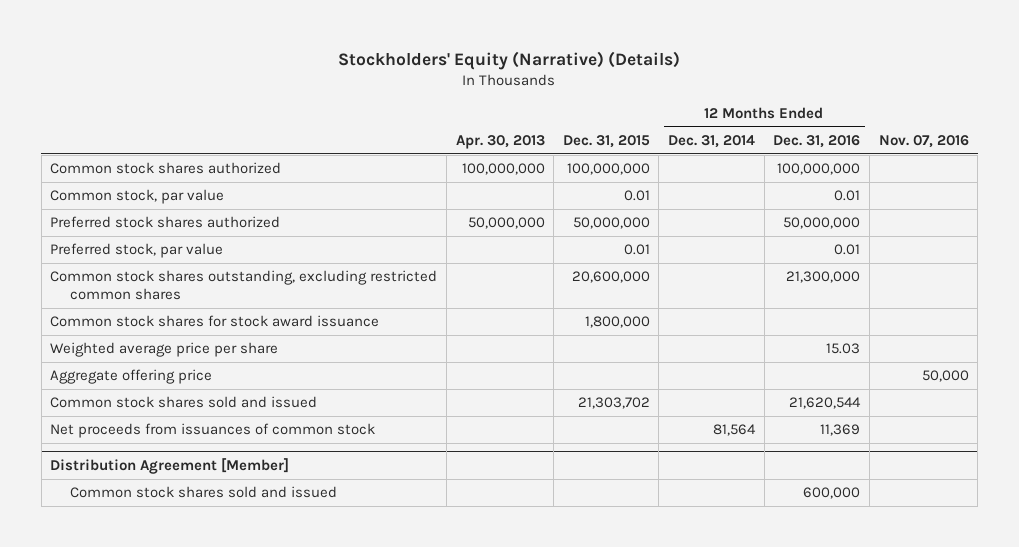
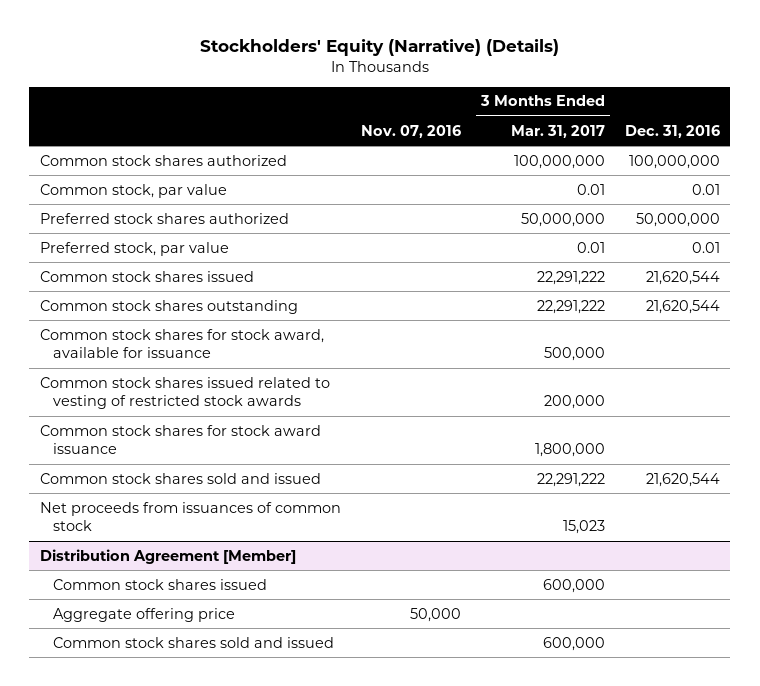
- | Apr. 30, 2013 | Dec. 31, 2015 | 12 Months Ended Dec. 31, 2014 | 12 Months Ended Dec. 31, 2016 | Nov. 07, 2016
+ | Nov. 07, 2016 | 3 Months Ended Mar. 31, 2017 | Dec. 31, 2016
- Common stock shares outstanding, excluding restricted common shares | | 20,600,000 | | 21,300,000 |
+ Common stock shares issued | | 22,291,222 | 21,620,544
+ Common stock shares outstanding | | 22,291,222 | 21,620,544
+ Common stock shares for stock award, available for issuance | | 500,000 |
+ Common stock shares issued related to vesting of restricted stock awards | | 200,000 |
- Weighted average price per share | | | | 15.03 |
- Aggregate offering price | | | | | 50,000
@ Distribution Agreement [Member]
+ Common stock shares issued | | 600,000 |
+ Aggregate offering price | 50,000 | |

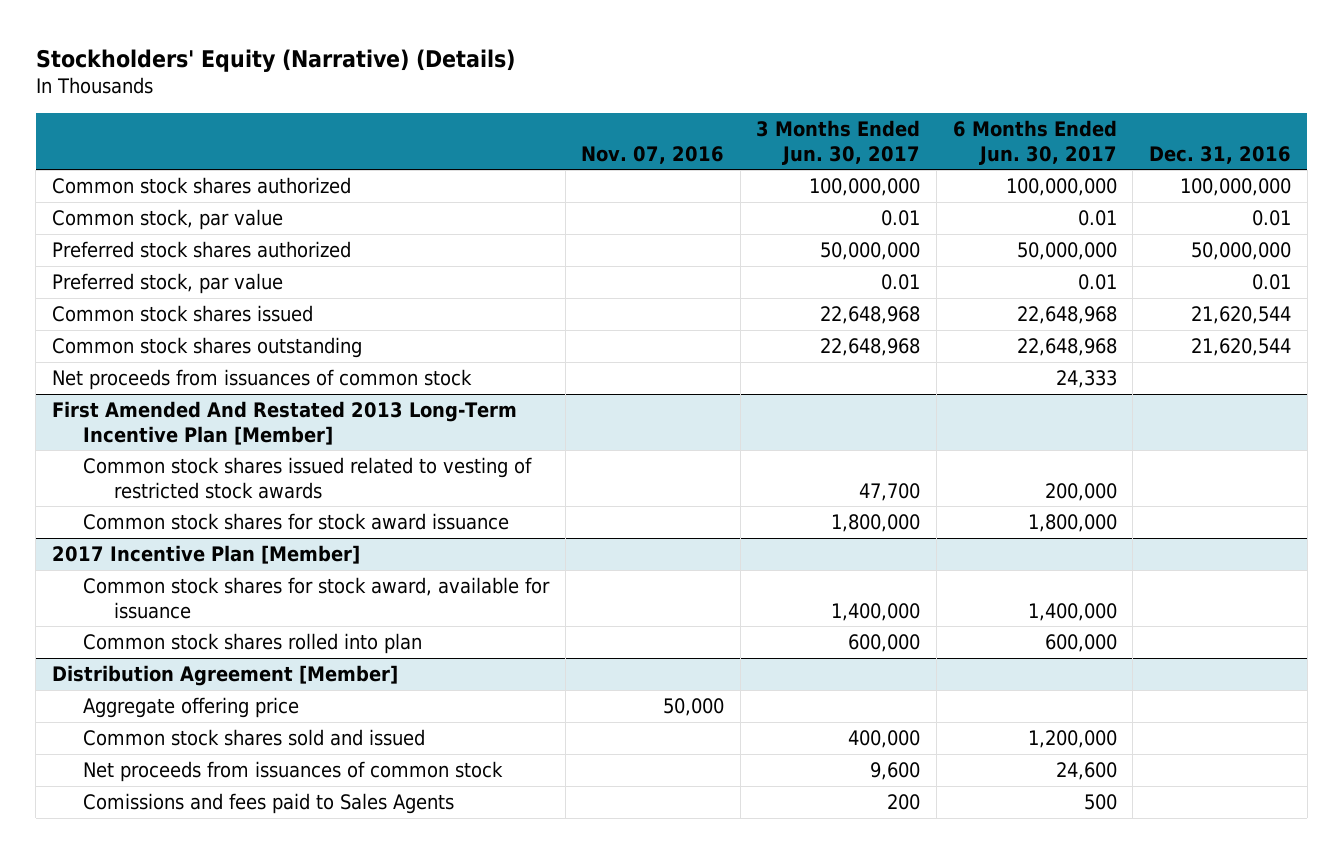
- | Nov. 07, 2016 | 3 Months Ended Mar. 31, 2017 | Dec. 31, 2016
+ | Nov. 07, 2016 | 3 Months Ended Jun. 30, 2017 | 6 Months Ended Jun. 30, 2017 | Dec. 31, 2016
- Common stock shares for stock award, available for issuance | | 500,000 |
- Common stock shares issued related to vesting of restricted stock awards | | 200,000 |
- Common stock shares for stock award issuance | | 1,800,000 |
- Common stock shares sold and issued | | 22,291,222 | 21,620,544
+ First Amended And Restated 2013 Long-Term Incentive Plan [Member]
+ Common stock shares issued related to vesting of restricted stock awards | | 47,700 | 200,000 |
+ Common stock shares for stock award issuance | | 1,800,000 | 1,800,000 |
+ 2017 Incentive Plan [Member]
+ Common stock shares for stock award, available for issuance | | 1,400,000 | 1,400,000 |
+ Common stock shares rolled into plan | | 600,000 | 600,000 |
@ Distribution Agreement [Member]
- Common stock shares issued | | 600,000 |
+ Net proceeds from issuances of common stock | | 9,600 | 24,600 |
+ Comissions and fees paid to Sales Agents | | 200 | 500 |

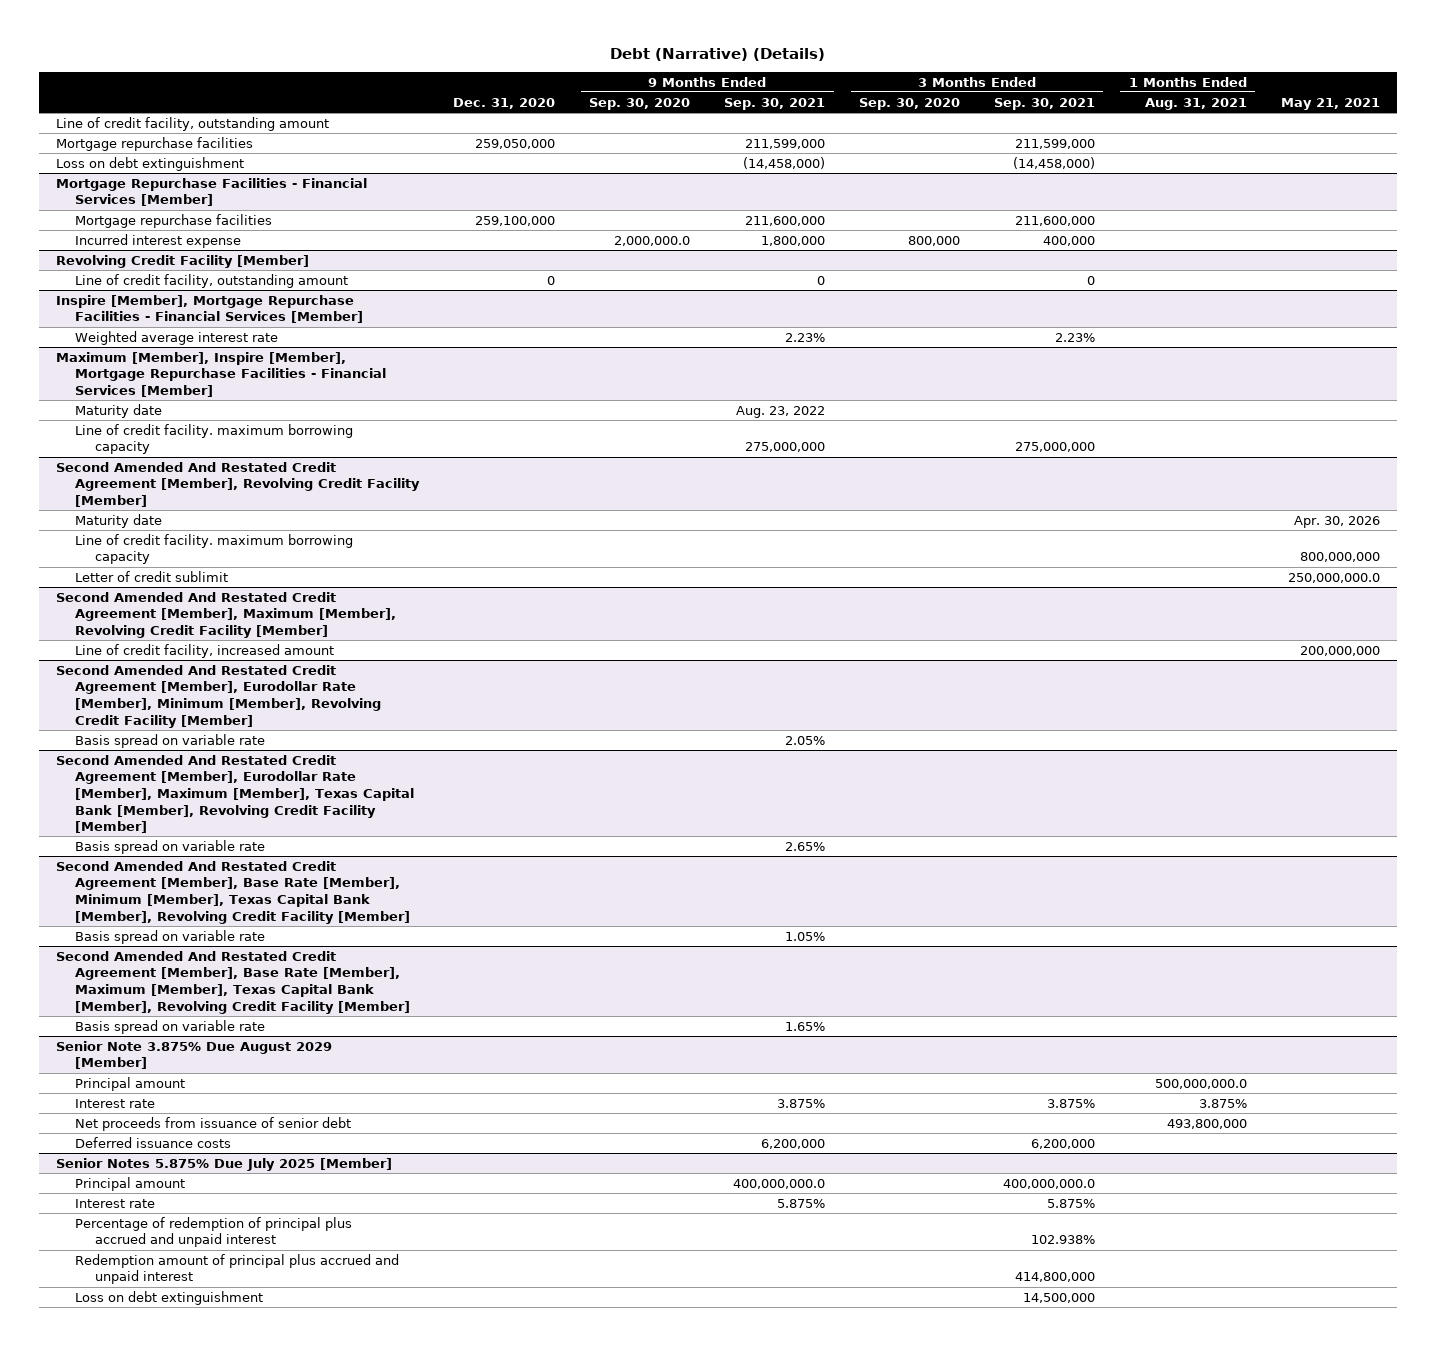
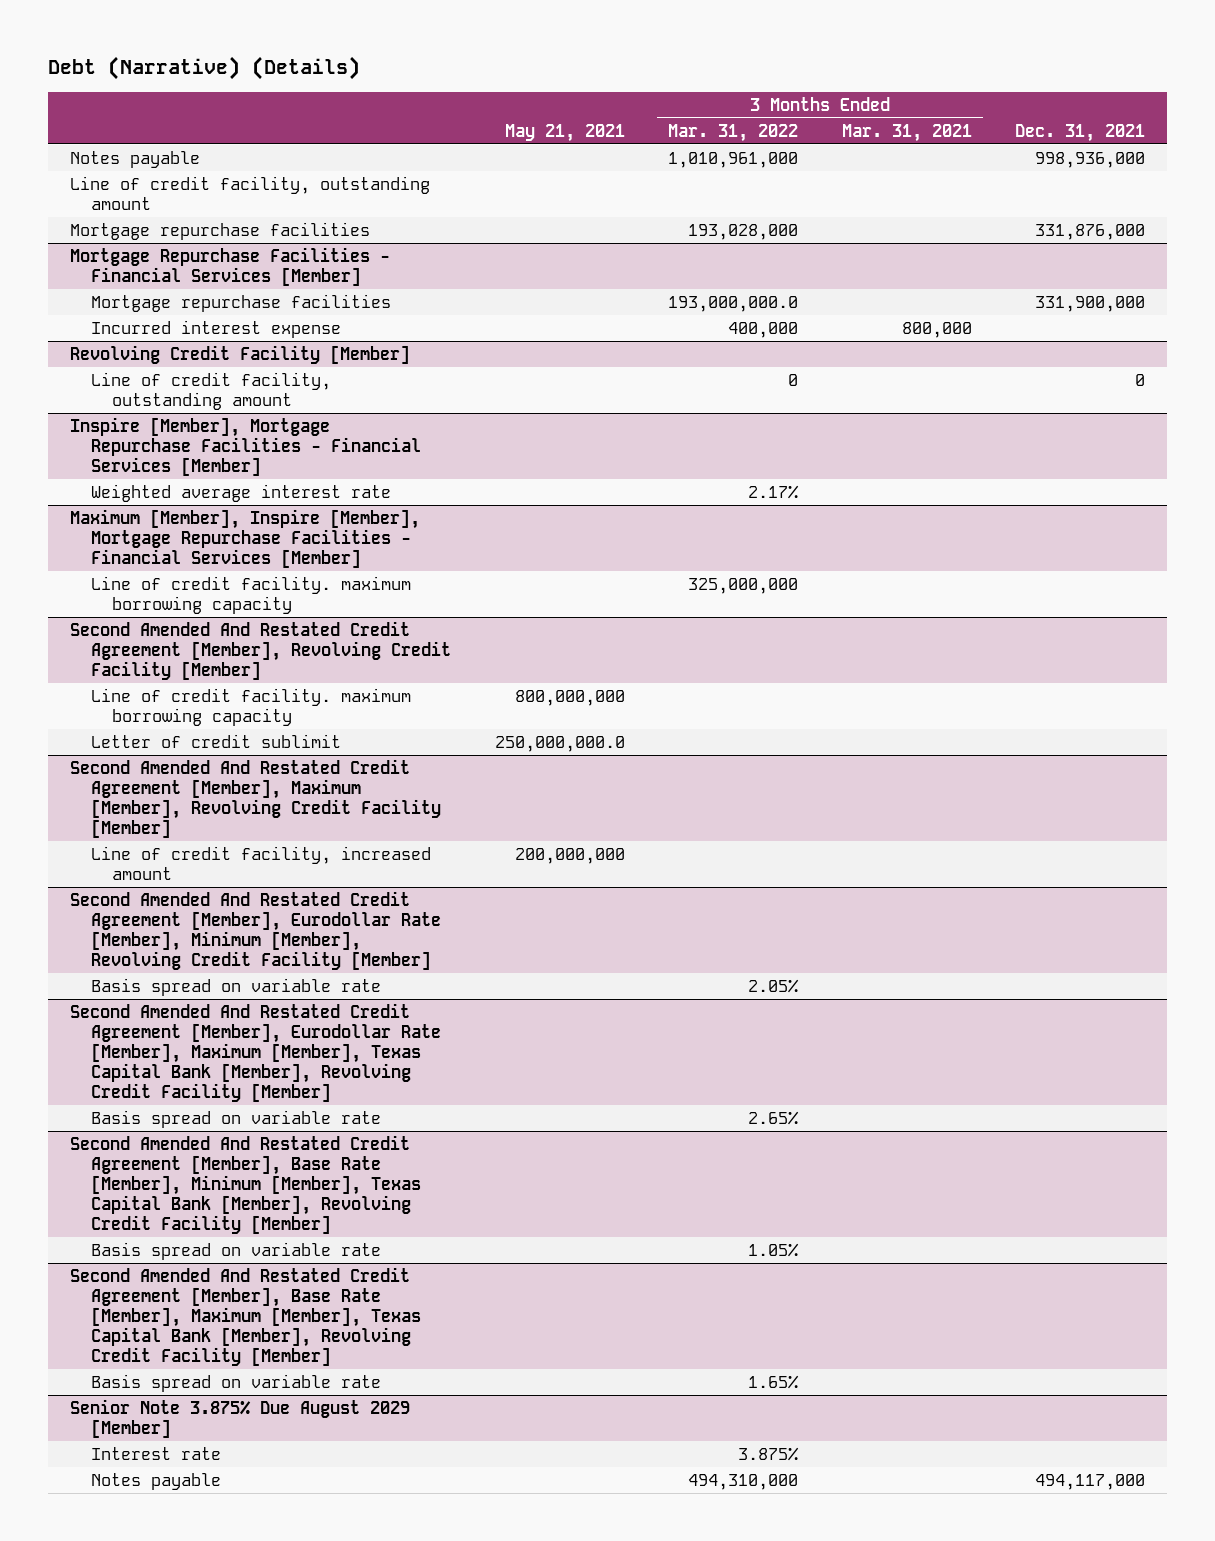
- | Dec. 31, 2020 | 9 Months Ended Sep. 30, 2020 | 9 Months Ended Sep. 30, 2021 | 3 Months Ended Sep. 30, 2020 | 3 Months Ended Sep. 30, 2021 | 1 Months Ended Aug. 31, 2021 | May 21, 2021
+ | May 21, 2021 | 3 Months Ended Mar. 31, 2022 | 3 Months Ended Mar. 31, 2021 | Dec. 31, 2021
+ Notes payable | | 1,010,961,000 | | 998,936,000
- Loss on debt extinguishment | | | (14,458,000) | | (14,458,000) | |
@ Maximum [Member], Inspire [Member], Mortgage Repurchase Facilities - Financial Services [Member]
- Maturity date | | | Aug. 23, 2022 | | | |
@ Second Amended And Restated Credit Agreement [Member], Revolving Credit Facility [Member]
- Maturity date | | | | | | | Apr. 30, 2026
@ Senior Note 3.875% Due August 2029 [Member]
- Principal amount | | | | | | 500,000,000.0 |
- Net proceeds from issuance of senior debt | | | | | | 493,800,000 |
- Deferred issuance costs | | | 6,200,000 | | 6,200,000 | |
- Senior Notes 5.875% Due July 2025 [Member]
- Principal amount | | | 400,000,000.0 | | 400,000,000.0 | |
- Interest rate | | | 5.875% | | 5.875% | |
- Percentage of redemption of principal plus accrued and unpaid interest | | | | | 102.938% | |
- Redemption amount of principal plus accrued and unpaid interest | | | | | 414,800,000 | |
- Loss on debt extinguishment | | | | | 14,500,000 | |
@ Senior Note 3.875% Due August 2029 [Member]
+ Notes payable | | 494,310,000 | | 494,117,000

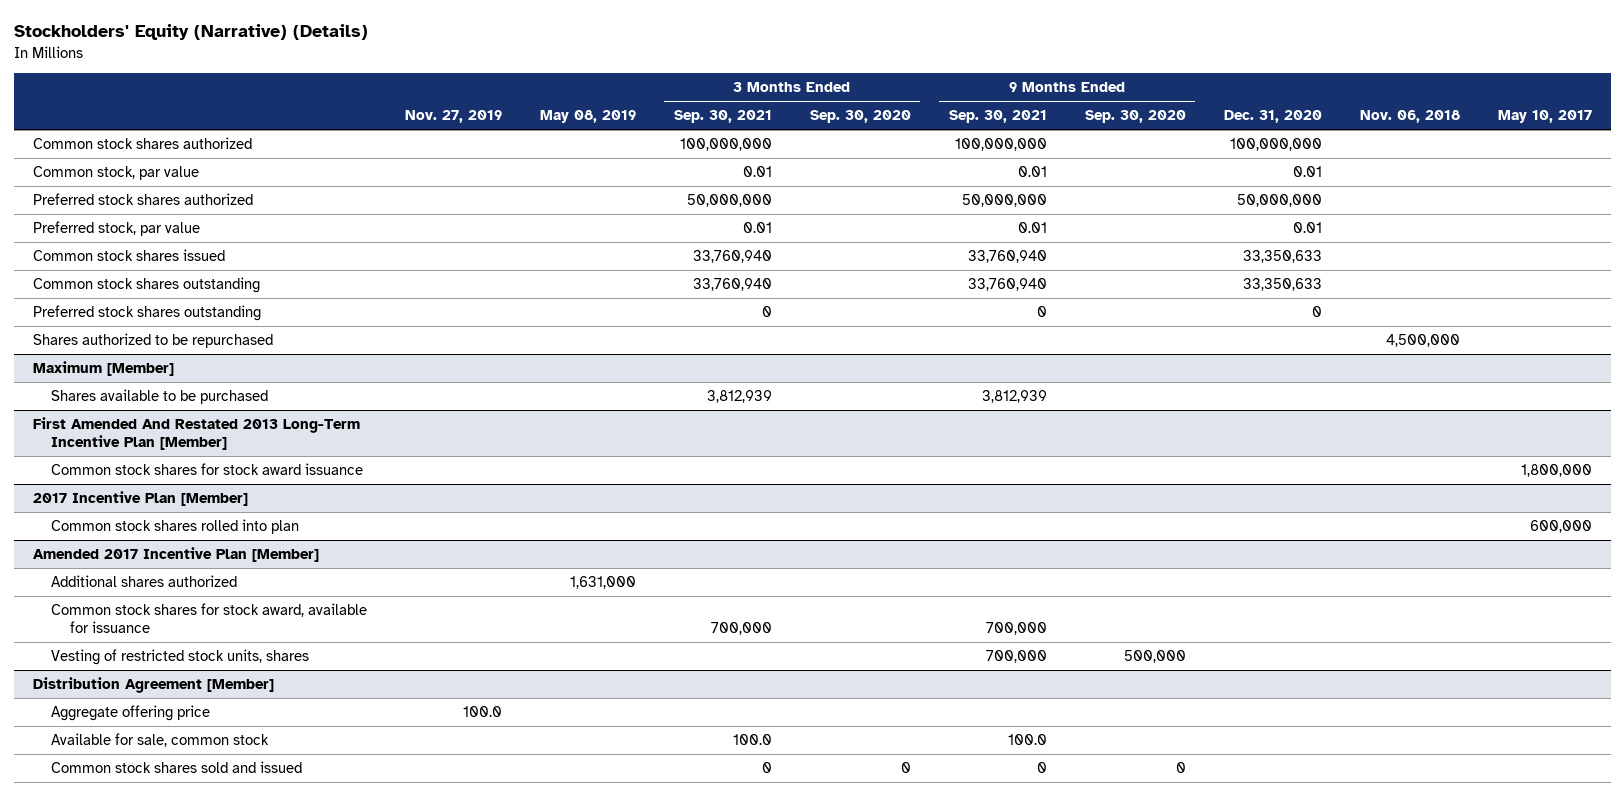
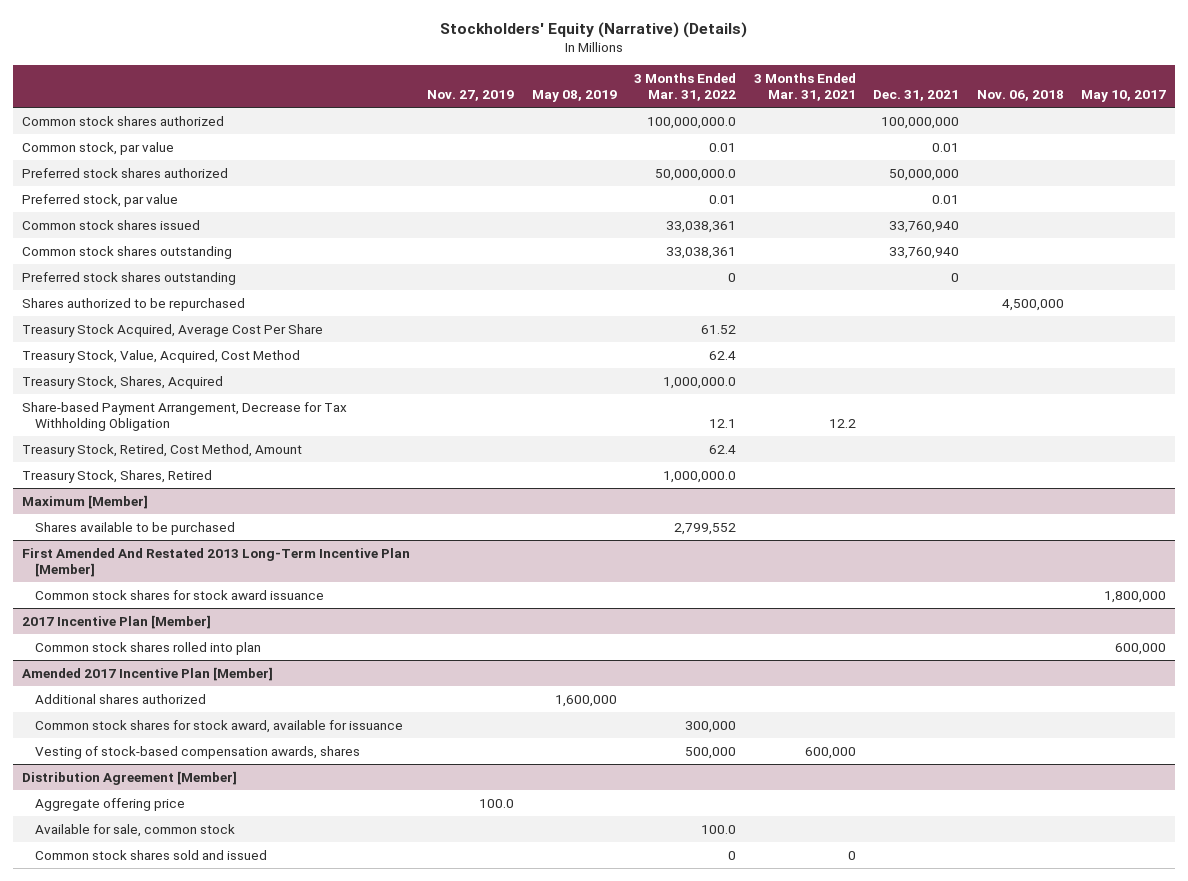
- | Nov. 27, 2019 | May 08, 2019 | 3 Months Ended Sep. 30, 2021 | 3 Months Ended Sep. 30, 2020 | 9 Months Ended Sep. 30, 2021 | 9 Months Ended Sep. 30, 2020 | Dec. 31, 2020 | Nov. 06, 2018 | May 10, 2017
+ | Nov. 27, 2019 | May 08, 2019 | 3 Months Ended Mar. 31, 2022 | 3 Months Ended Mar. 31, 2021 | Dec. 31, 2021 | Nov. 06, 2018 | May 10, 2017
+ Treasury Stock Acquired, Average Cost Per Share | | | 61.52 | | | |
+ Treasury Stock, Value, Acquired, Cost Method | | | 62.4 | | | |
+ Treasury Stock, Shares, Acquired | | | 1,000,000.0 | | | |
+ Share-based Payment Arrangement, Decrease for Tax Withholding Obligation | | | 12.1 | 12.2 | | |
+ Treasury Stock, Retired, Cost Method, Amount | | | 62.4 | | | |
+ Treasury Stock, Shares, Retired | | | 1,000,000.0 | | | |
@ Amended 2017 Incentive Plan [Member]
- Additional shares authorized | | 1,631,000 | | | | | | |
+ Additional shares authorized | | 1,600,000 | | | | |
- Vesting of restricted stock units, shares | | | | | 700,000 | 500,000 | | |
+ Vesting of stock-based compensation awards, shares | | | 500,000 | 600,000 | | |

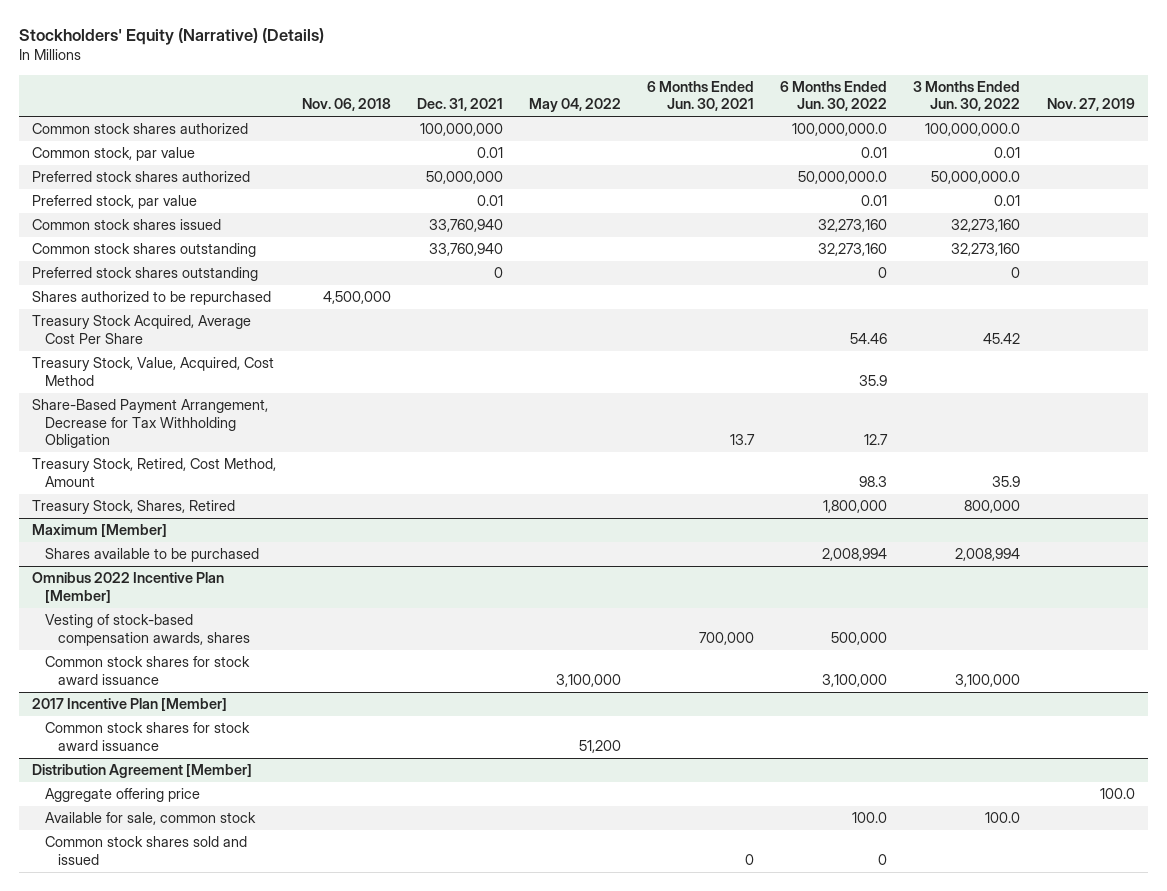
- | Nov. 27, 2019 | May 08, 2019 | 3 Months Ended Mar. 31, 2022 | 3 Months Ended Mar. 31, 2021 | Dec. 31, 2021 | Nov. 06, 2018 | May 10, 2017
+ | Nov. 06, 2018 | Dec. 31, 2021 | May 04, 2022 | 6 Months Ended Jun. 30, 2021 | 6 Months Ended Jun. 30, 2022 | 3 Months Ended Jun. 30, 2022 | Nov. 27, 2019
- Treasury Stock, Shares, Acquired | | | 1,000,000.0 | | | |
- Share-based Payment Arrangement, Decrease for Tax Withholding Obligation | | | 12.1 | 12.2 | | |
+ Share-Based Payment Arrangement, Decrease for Tax Withholding Obligation | | | | 13.7 | 12.7 | |
- First Amended And Restated 2013 Long-Term Incentive Plan [Member]
- Common stock shares for stock award issuance | | | | | | | 1,800,000
+ Omnibus 2022 Incentive Plan [Member]
+ Vesting of stock-based compensation awards, shares | | | | 700,000 | 500,000 | |
+ Common stock shares for stock award issuance | | | 3,100,000 | | 3,100,000 | 3,100,000 |
@ 2017 Incentive Plan [Member]
- Common stock shares rolled into plan | | | | | | | 600,000
- Amended 2017 Incentive Plan [Member]
- Additional shares authorized | | 1,600,000 | | | | |
- Common stock shares for stock award, available for issuance | | | 300,000 | | | |
- Vesting of stock-based compensation awards, shares | | | 500,000 | 600,000 | | |
@ 2017 Incentive Plan [Member]
+ Common stock shares for stock award issuance | | | 51,200 | | | |

